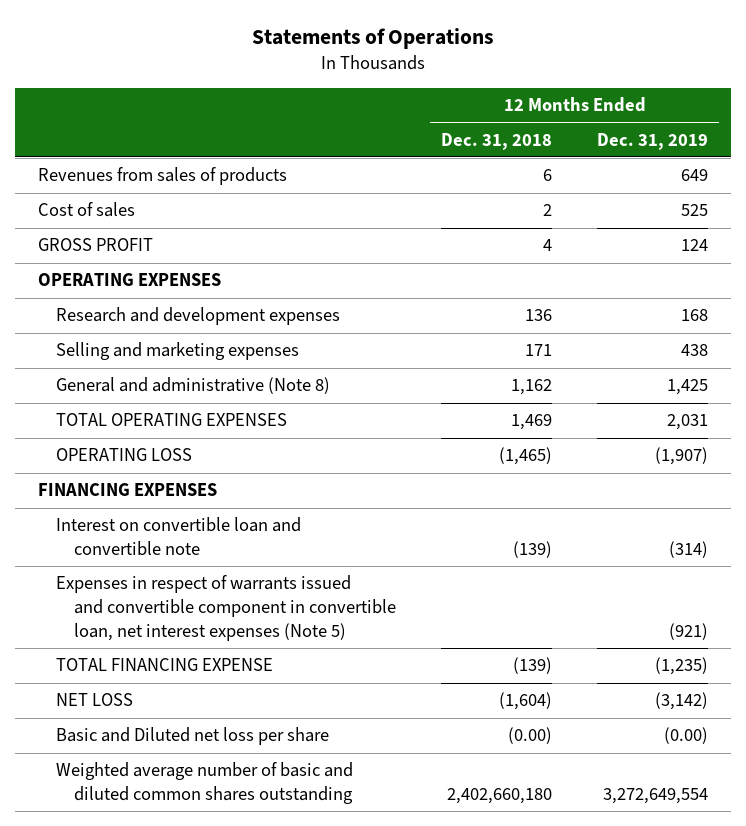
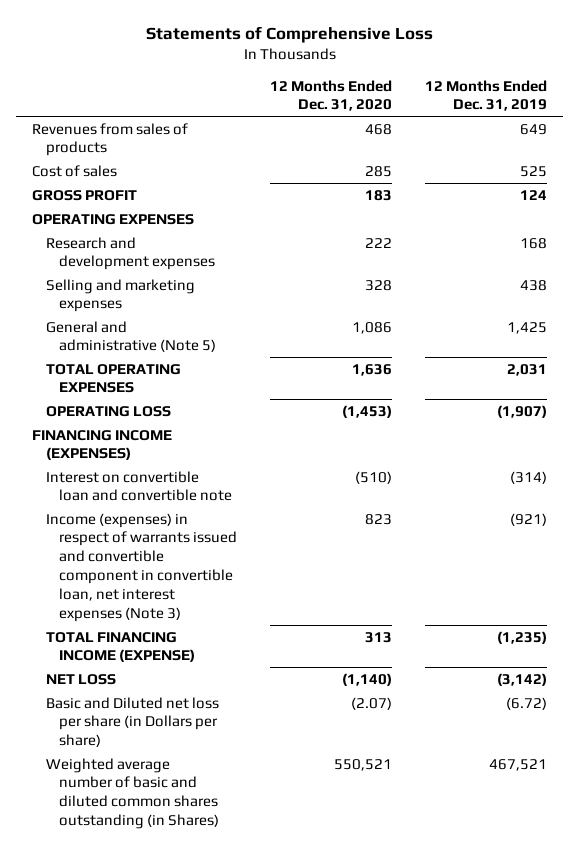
- Statements of Operations
+ Statements of Comprehensive Loss
- | 12 Months Ended Dec. 31, 2018 | 12 Months Ended Dec. 31, 2019
+ | 12 Months Ended Dec. 31, 2020 | 12 Months Ended Dec. 31, 2019
- General and administrative (Note 8) | 1,162 | 1,425
+ General and administrative (Note 5) | 1,086 | 1,425
- FINANCING EXPENSES
+ FINANCING INCOME (EXPENSES)
- Expenses in respect of warrants issued and convertible component in convertible loan, net interest expenses (Note 5) | | (921)
- TOTAL FINANCING EXPENSE | (139) | (1,235)
+ Income (expenses) in respect of warrants issued and convertible component in convertible loan, net interest expenses (Note 3) | 823 | (921)
+ TOTAL FINANCING INCOME (EXPENSE) | 313 | (1,235)
- Basic and Diluted net loss per share | (0.00) | (0.00)
- Weighted average number of basic and diluted common shares outstanding | 2,402,660,180 | 3,272,649,554
+ Basic and Diluted net loss per share (in Dollars per share) | (2.07) | (6.72)
+ Weighted average number of basic and diluted common shares outstanding (in Shares) | 550,521 | 467,521

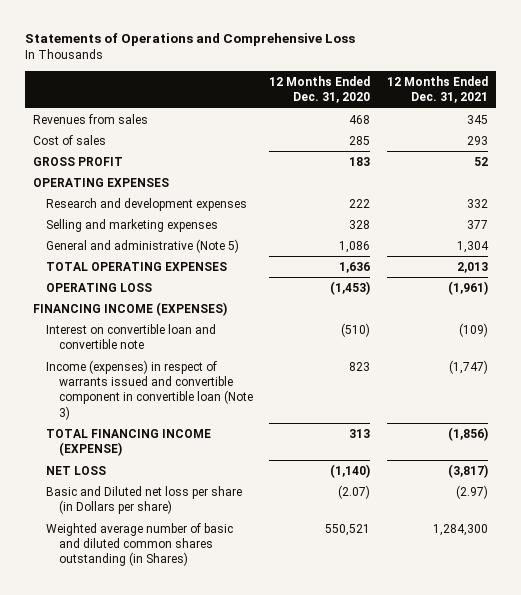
- Statements of Comprehensive Loss
+ Statements of Operations and Comprehensive Loss
- | 12 Months Ended Dec. 31, 2020 | 12 Months Ended Dec. 31, 2019
+ | 12 Months Ended Dec. 31, 2020 | 12 Months Ended Dec. 31, 2021
- Revenues from sales of products | 468 | 649
+ Revenues from sales | 468 | 345
- Income (expenses) in respect of warrants issued and convertible component in convertible loan, net interest expenses (Note 3) | 823 | (921)
+ Income (expenses) in respect of warrants issued and convertible component in convertible loan (Note 3) | 823 | (1,747)

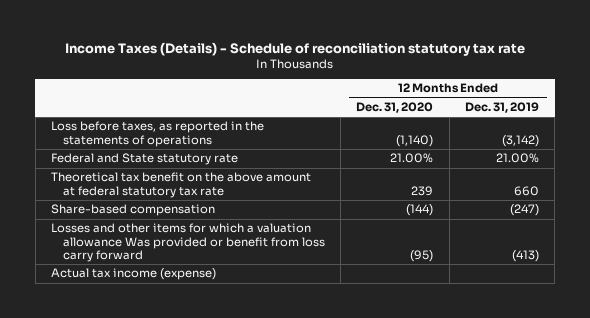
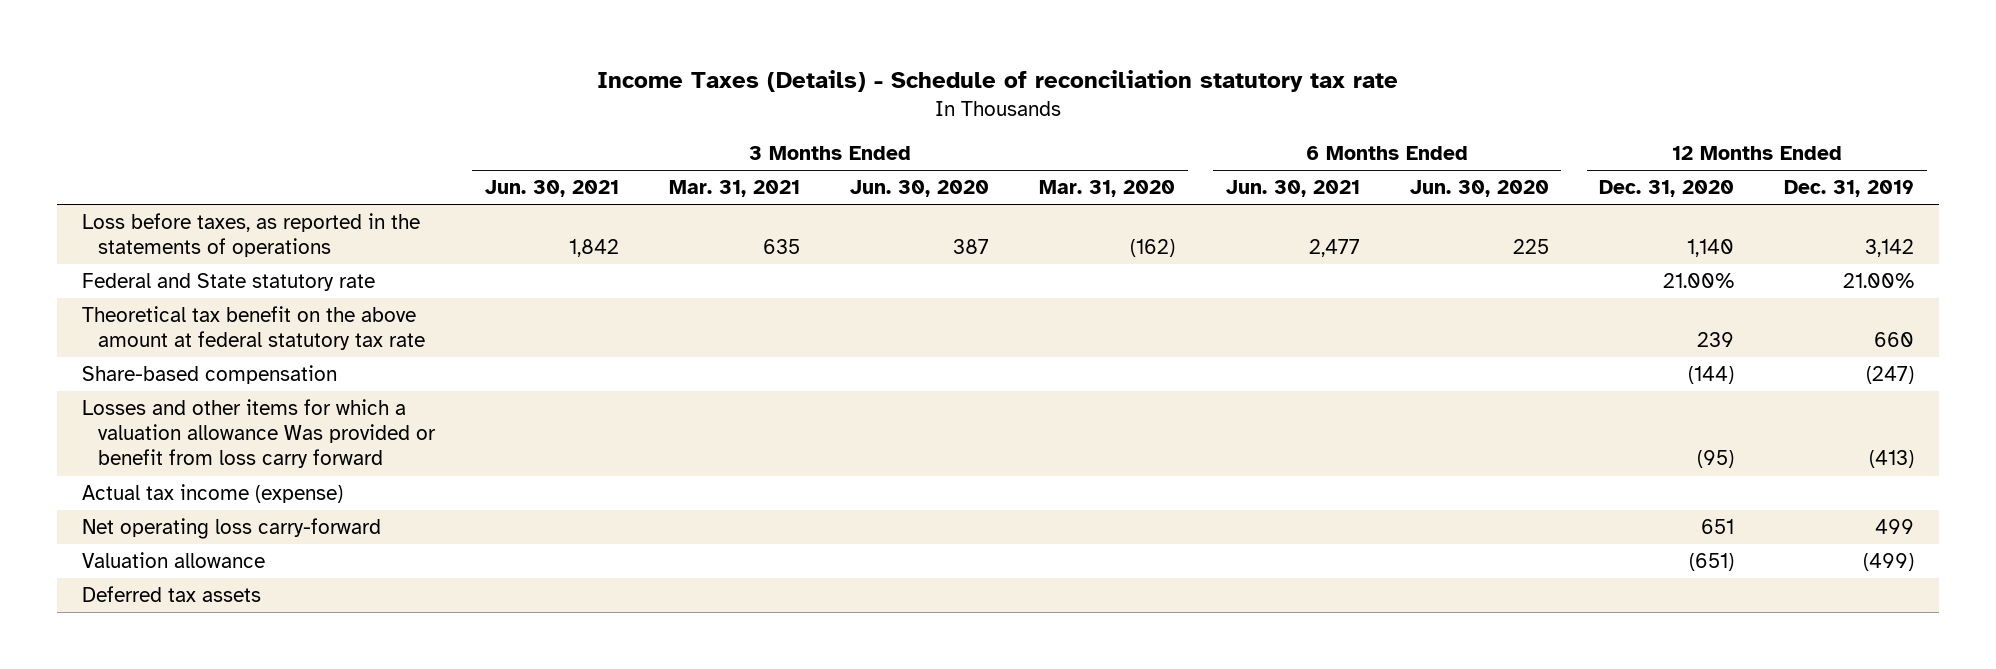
- | 12 Months Ended Dec. 31, 2020 | 12 Months Ended Dec. 31, 2019
+ | 3 Months Ended Jun. 30, 2021 | 3 Months Ended Mar. 31, 2021 | 3 Months Ended Jun. 30, 2020 | 3 Months Ended Mar. 31, 2020 | 6 Months Ended Jun. 30, 2021 | 6 Months Ended Jun. 30, 2020 | 12 Months Ended Dec. 31, 2020 | 12 Months Ended Dec. 31, 2019
- Loss before taxes, as reported in the statements of operations | (1,140) | (3,142)
+ Loss before taxes, as reported in the statements of operations | 1,842 | 635 | 387 | (162) | 2,477 | 225 | 1,140 | 3,142
+ Net operating loss carry-forward | | | | | | | 651 | 499
+ Valuation allowance | | | | | | | (651) | (499)
+ Deferred tax assets

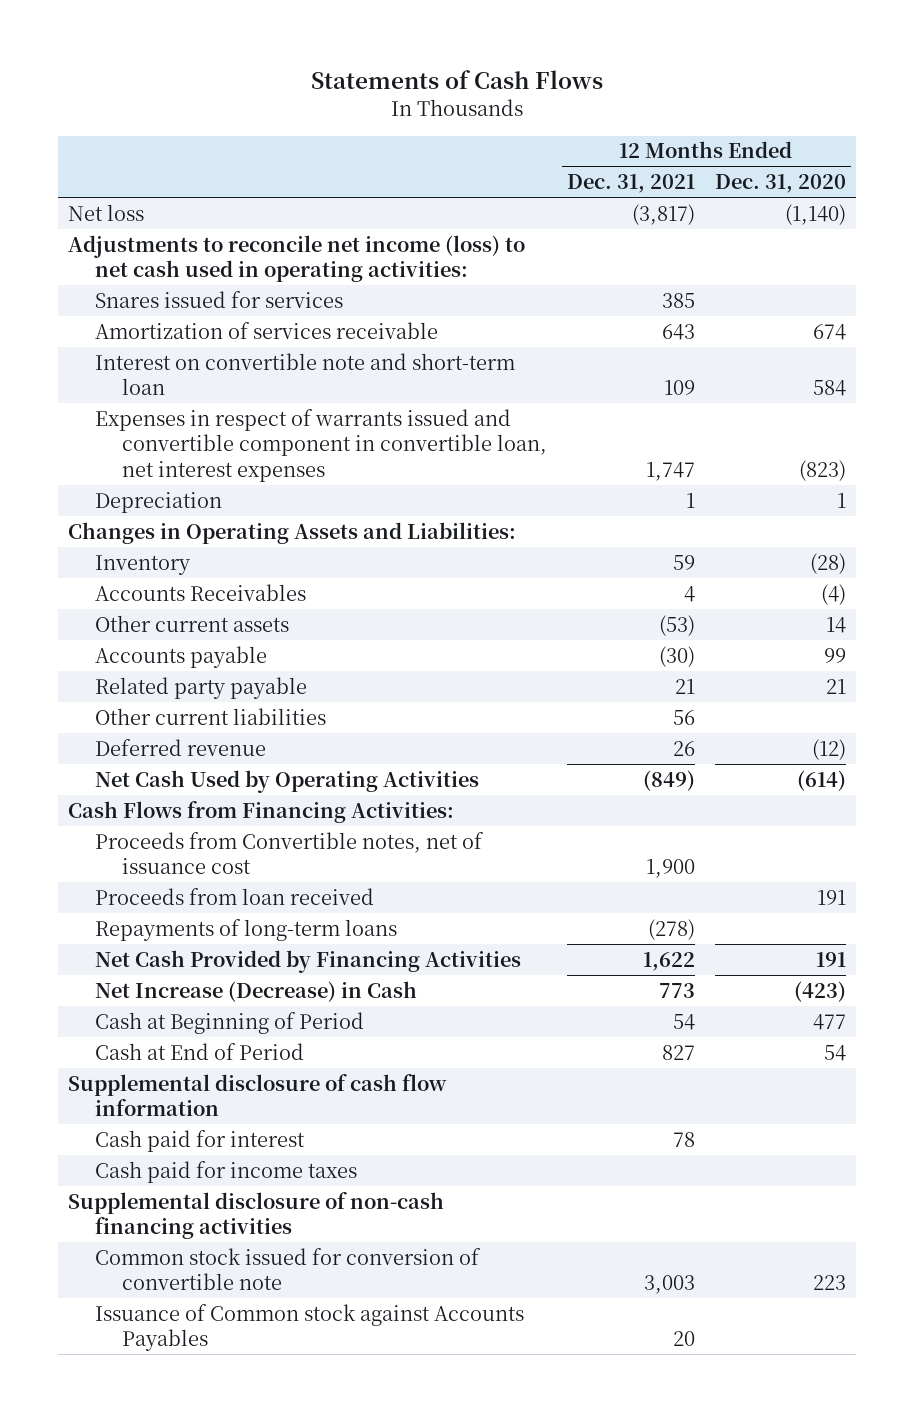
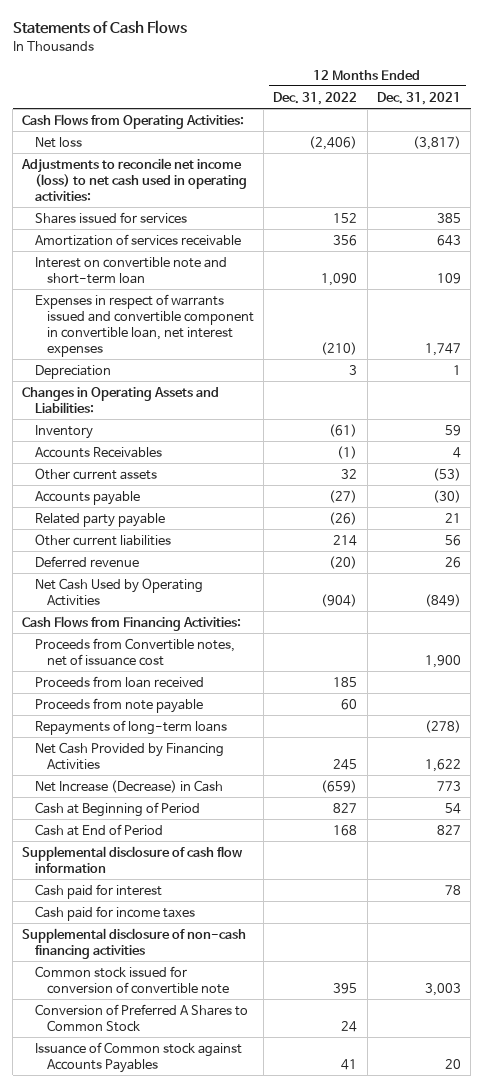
- | 12 Months Ended Dec. 31, 2021 | 12 Months Ended Dec. 31, 2020
+ | 12 Months Ended Dec. 31, 2022 | 12 Months Ended Dec. 31, 2021
+ Cash Flows from Operating Activities:
- Snares issued for services | 385 |
+ Shares issued for services | 152 | 385
+ Proceeds from note payable | 60 |
+ Conversion of Preferred A Shares to Common Stock | 24 |

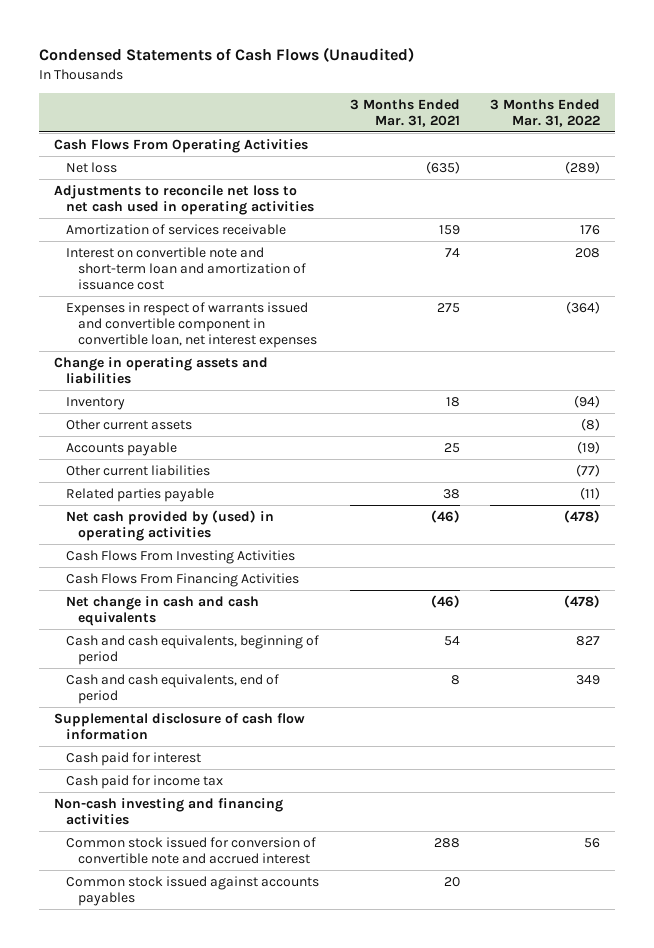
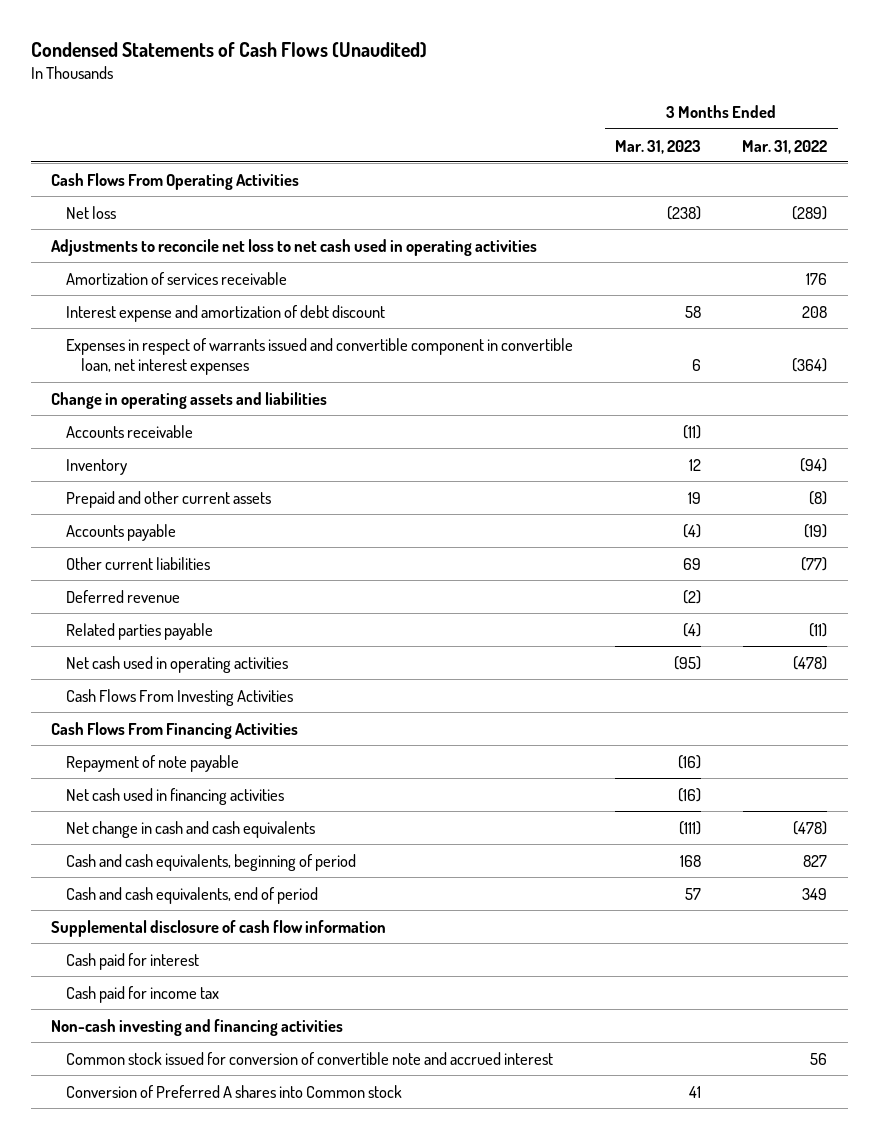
- | 3 Months Ended Mar. 31, 2021 | 3 Months Ended Mar. 31, 2022
+ | 3 Months Ended Mar. 31, 2023 | 3 Months Ended Mar. 31, 2022
- Interest on convertible note and short-term loan and amortization of issuance cost | 74 | 208
+ Interest expense and amortization of debt discount | 58 | 208
+ Accounts receivable | (11) |
- Other current assets | | (8)
+ Prepaid and other current assets | 19 | (8)
+ Deferred revenue | (2) |
- Net cash provided by (used) in operating activities | (46) | (478)
+ Net cash used in operating activities | (95) | (478)
+ Repayment of note payable | (16) |
+ Net cash used in financing activities | (16) |
- Common stock issued against accounts payables | 20 |
+ Conversion of Preferred A shares into Common stock | 41 |

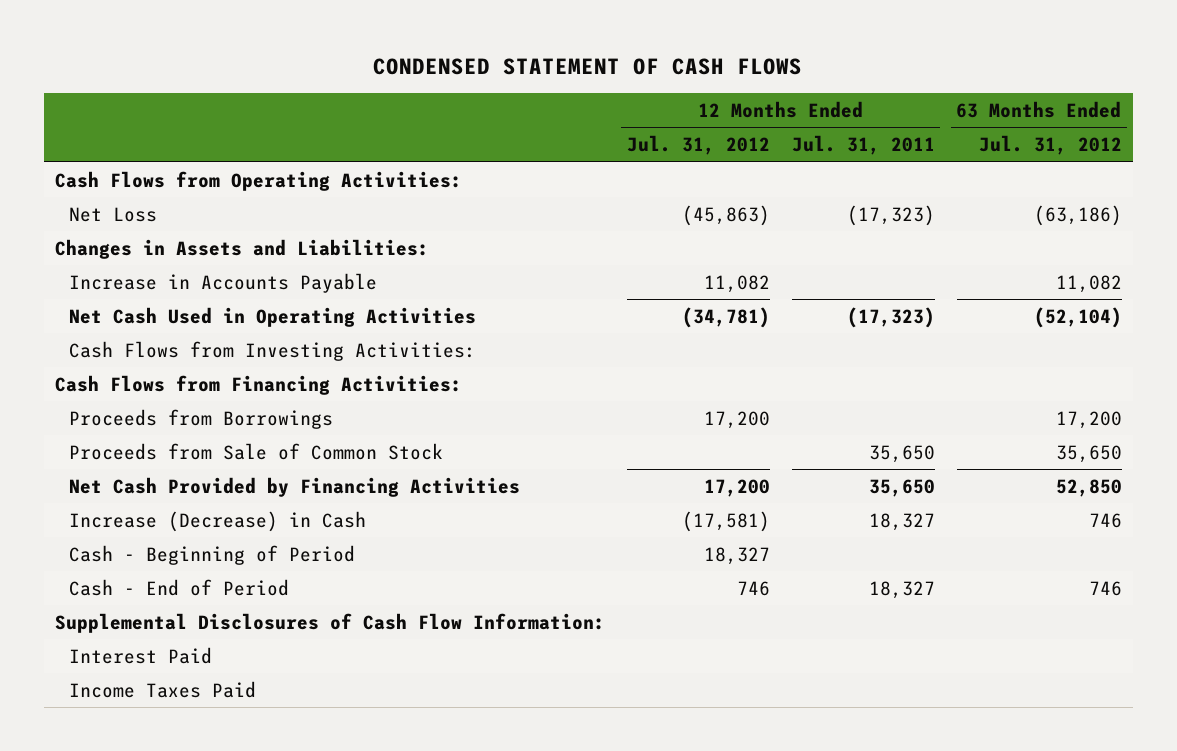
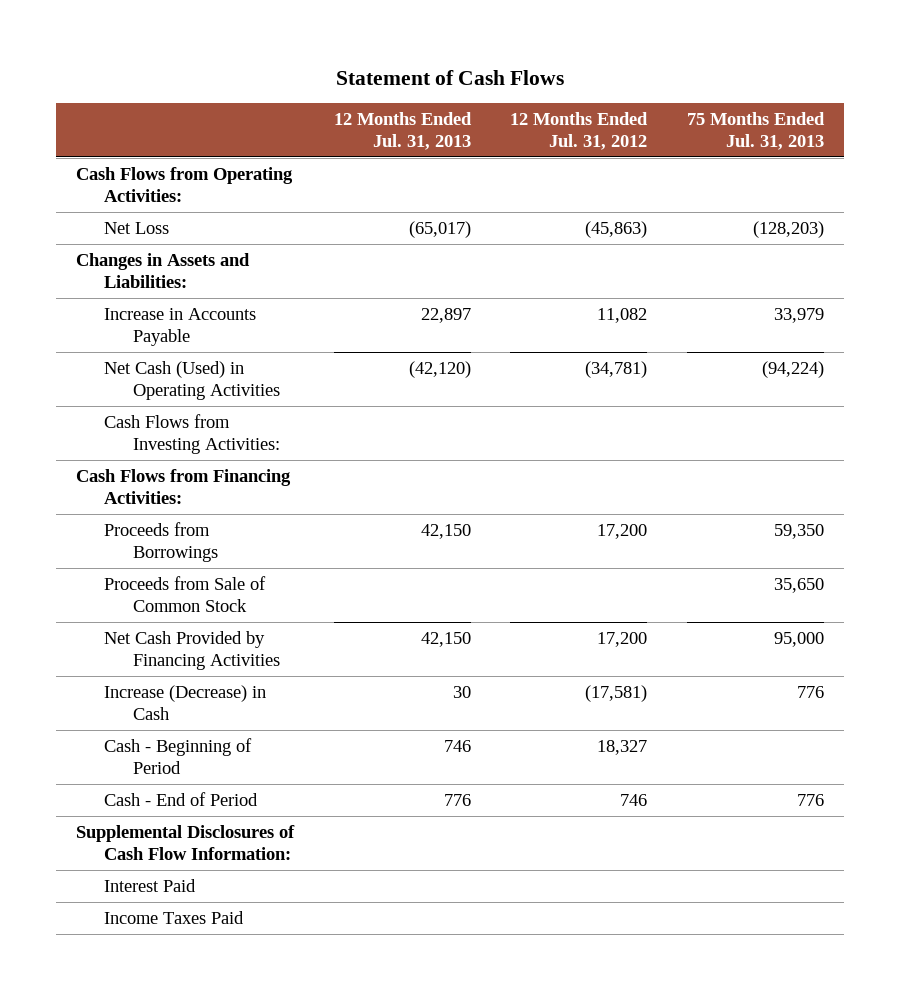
- CONDENSED STATEMENT OF CASH FLOWS
+ Statement of Cash Flows
- | 12 Months Ended Jul. 31, 2012 | 12 Months Ended Jul. 31, 2011 | 63 Months Ended Jul. 31, 2012
+ | 12 Months Ended Jul. 31, 2013 | 12 Months Ended Jul. 31, 2012 | 75 Months Ended Jul. 31, 2013
- Net Cash Used in Operating Activities | (34,781) | (17,323) | (52,104)
+ Net Cash (Used) in Operating Activities | (42,120) | (34,781) | (94,224)

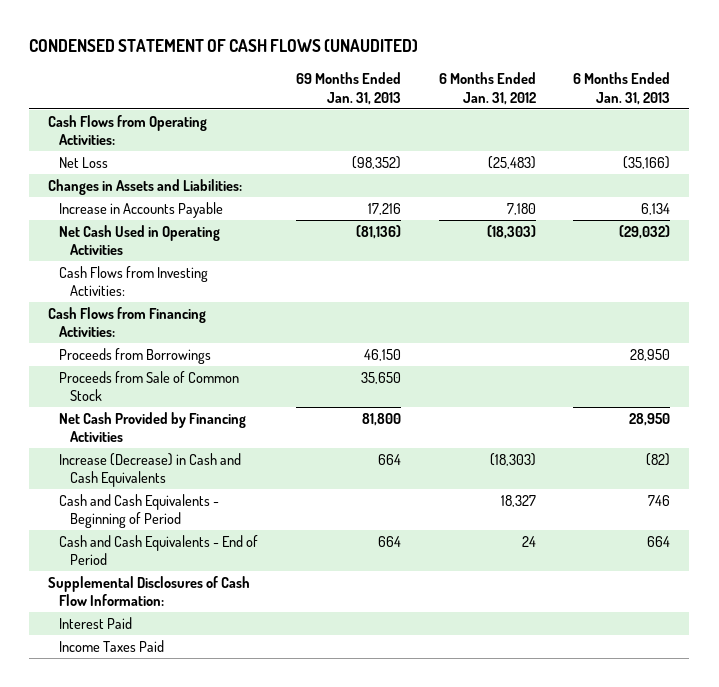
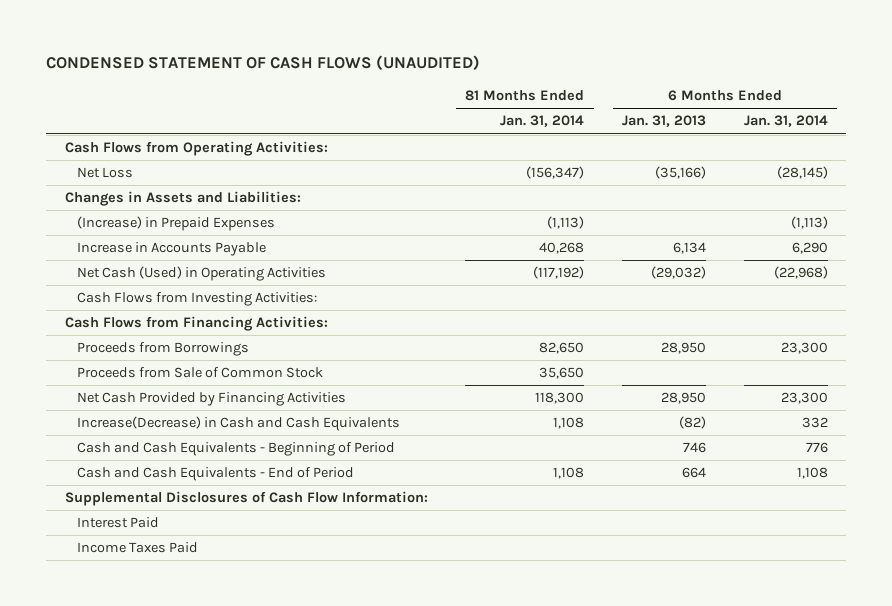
- | 69 Months Ended Jan. 31, 2013 | 6 Months Ended Jan. 31, 2012 | 6 Months Ended Jan. 31, 2013
+ | 81 Months Ended Jan. 31, 2014 | 6 Months Ended Jan. 31, 2013 | 6 Months Ended Jan. 31, 2014
+ (Increase) in Prepaid Expenses | (1,113) | | (1,113)
- Net Cash Used in Operating Activities | (81,136) | (18,303) | (29,032)
+ Net Cash (Used) in Operating Activities | (117,192) | (29,032) | (22,968)
- Increase (Decrease) in Cash and Cash Equivalents | 664 | (18,303) | (82)
+ Increase(Decrease) in Cash and Cash Equivalents | 1,108 | (82) | 332

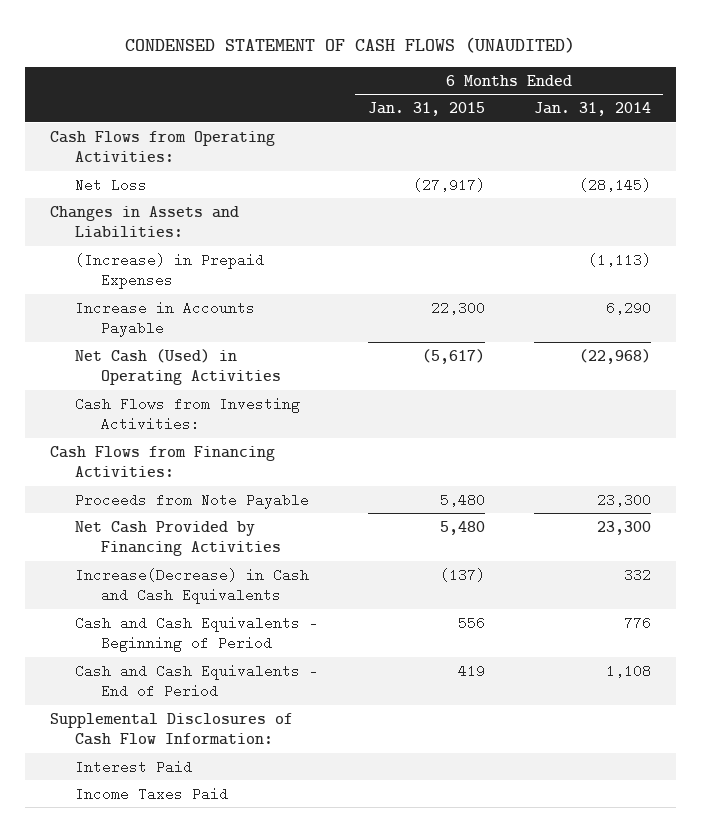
- | 81 Months Ended Jan. 31, 2014 | 6 Months Ended Jan. 31, 2013 | 6 Months Ended Jan. 31, 2014
+ | 6 Months Ended Jan. 31, 2015 | 6 Months Ended Jan. 31, 2014
- Proceeds from Borrowings | 82,650 | 28,950 | 23,300
- Proceeds from Sale of Common Stock | 35,650 | |
+ Proceeds from Note Payable | 5,480 | 23,300

